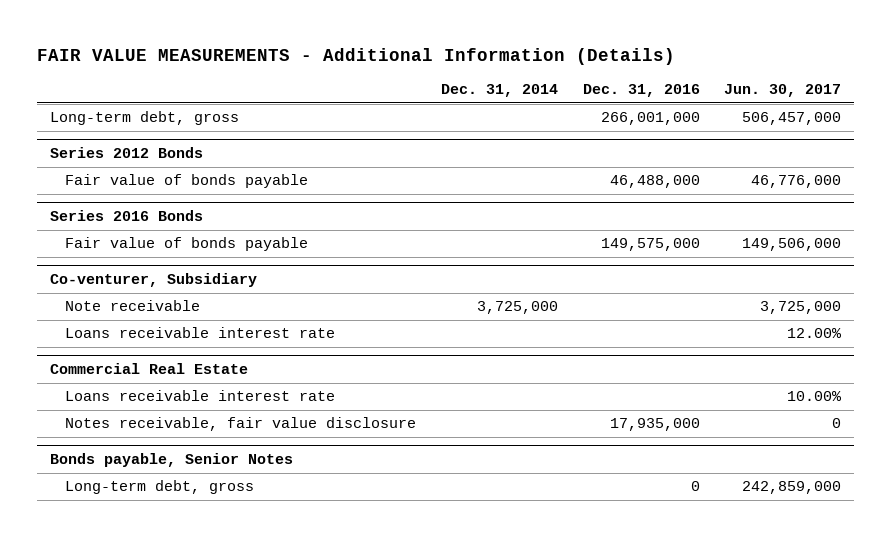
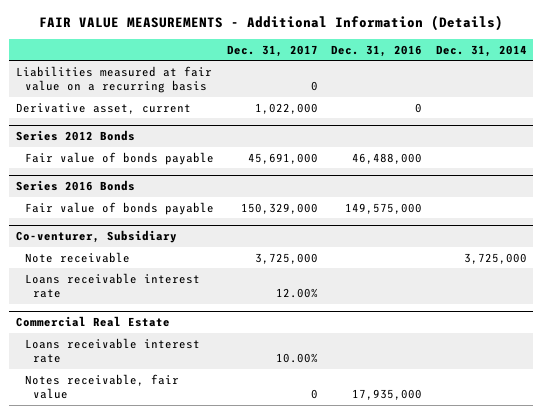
- | Dec. 31, 2014 | Dec. 31, 2016 | Jun. 30, 2017
+ | Dec. 31, 2017 | Dec. 31, 2016 | Dec. 31, 2014
- Long-term debt, gross | | 266,001,000 | 506,457,000
+ Liabilities measured at fair value on a recurring basis | 0 | |
+ Derivative asset, current | 1,022,000 | 0 |
@ Commercial Real Estate
- Notes receivable, fair value disclosure | | 17,935,000 | 0
- Bonds payable, Senior Notes
- Long-term debt, gross | | 0 | 242,859,000
@ Commercial Real Estate
+ Notes receivable, fair value | 0 | 17,935,000 |

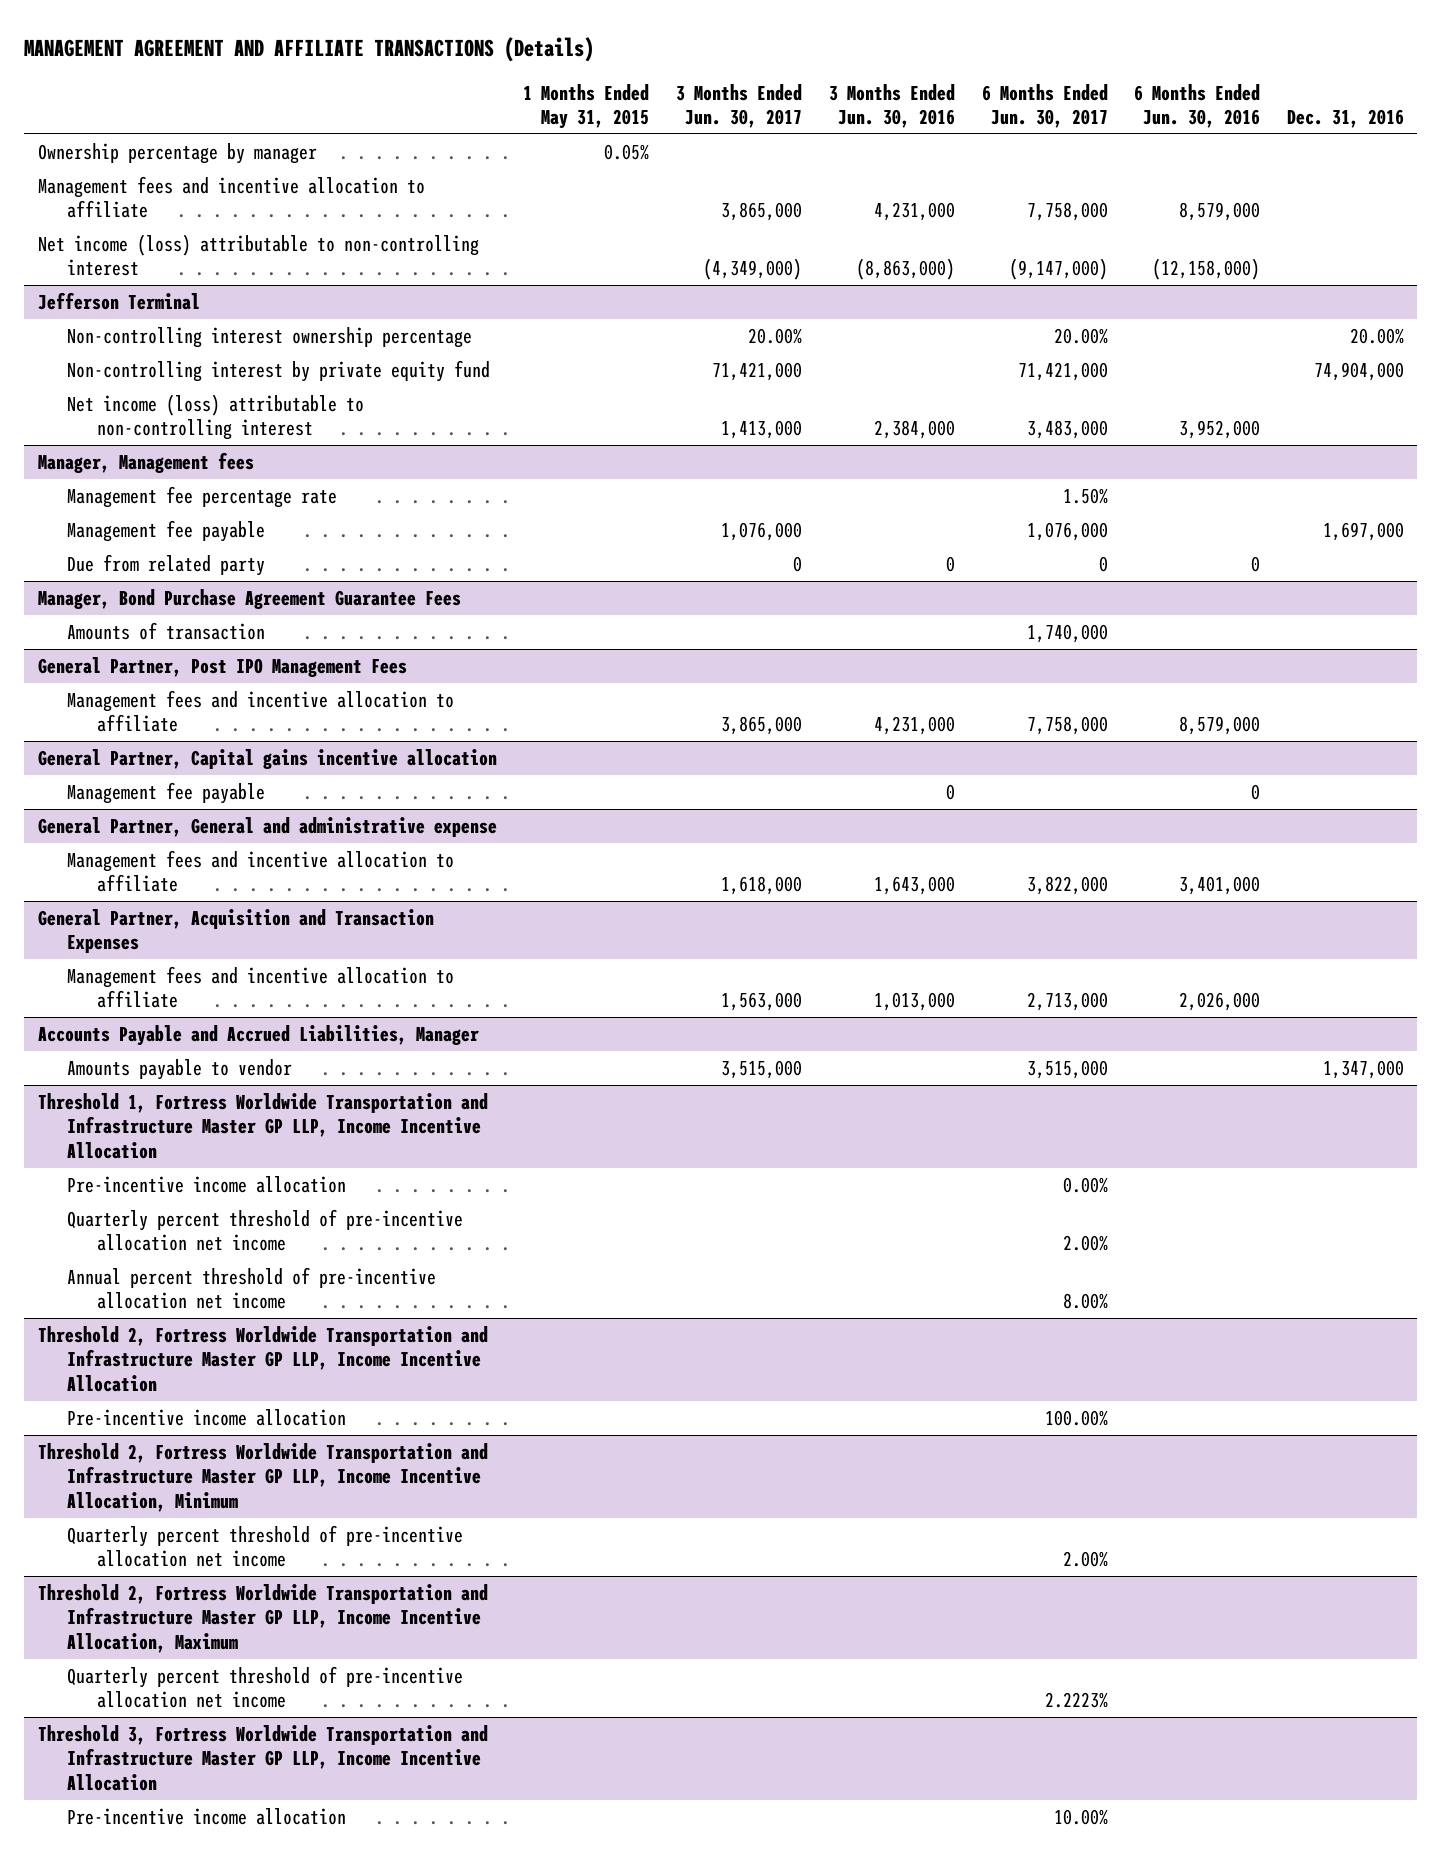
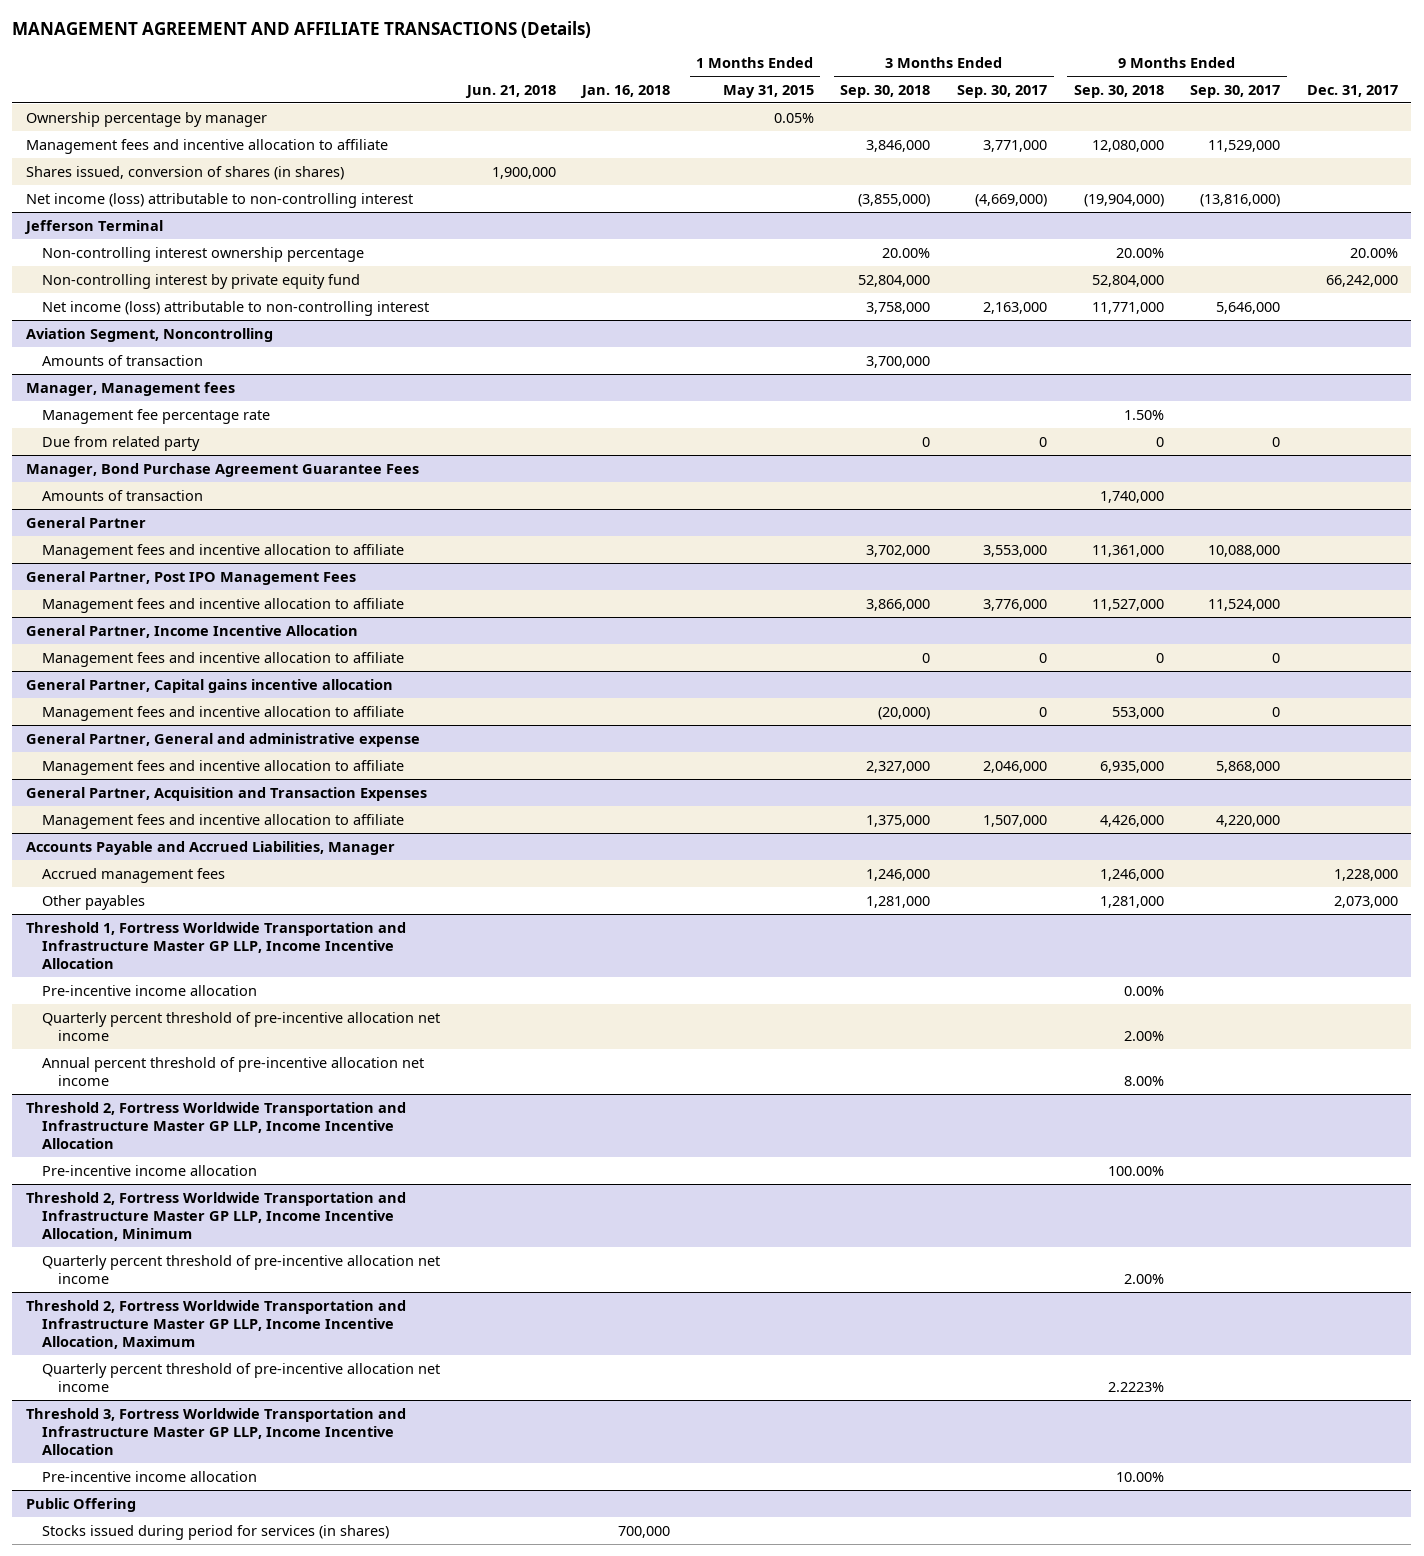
- | 1 Months Ended May 31, 2015 | 3 Months Ended Jun. 30, 2017 | 3 Months Ended Jun. 30, 2016 | 6 Months Ended Jun. 30, 2017 | 6 Months Ended Jun. 30, 2016 | Dec. 31, 2016
+ | Jun. 21, 2018 | Jan. 16, 2018 | 1 Months Ended May 31, 2015 | 3 Months Ended Sep. 30, 2018 | 3 Months Ended Sep. 30, 2017 | 9 Months Ended Sep. 30, 2018 | 9 Months Ended Sep. 30, 2017 | Dec. 31, 2017
+ Shares issued, conversion of shares (in shares) | 1,900,000 | | | | | | |
+ Aviation Segment, Noncontrolling
+ Amounts of transaction | | | | 3,700,000 | | | |
@ Manager, Management fees
- Management fee payable | | 1,076,000 | | 1,076,000 | | 1,697,000
+ General Partner
+ Management fees and incentive allocation to affiliate | | | | 3,702,000 | 3,553,000 | 11,361,000 | 10,088,000 |
+ General Partner, Income Incentive Allocation
+ Management fees and incentive allocation to affiliate | | | | 0 | 0 | 0 | 0 |
@ General Partner, Capital gains incentive allocation
- Management fee payable | | | 0 | | 0 |
+ Management fees and incentive allocation to affiliate | | | | (20,000) | 0 | 553,000 | 0 |
@ Accounts Payable and Accrued Liabilities, Manager
- Amounts payable to vendor | | 3,515,000 | | 3,515,000 | | 1,347,000
+ Accrued management fees | | | | 1,246,000 | | 1,246,000 | | 1,228,000
+ Other payables | | | | 1,281,000 | | 1,281,000 | | 2,073,000
+ Public Offering
+ Stocks issued during period for services (in shares) | | 700,000 | | | | | |

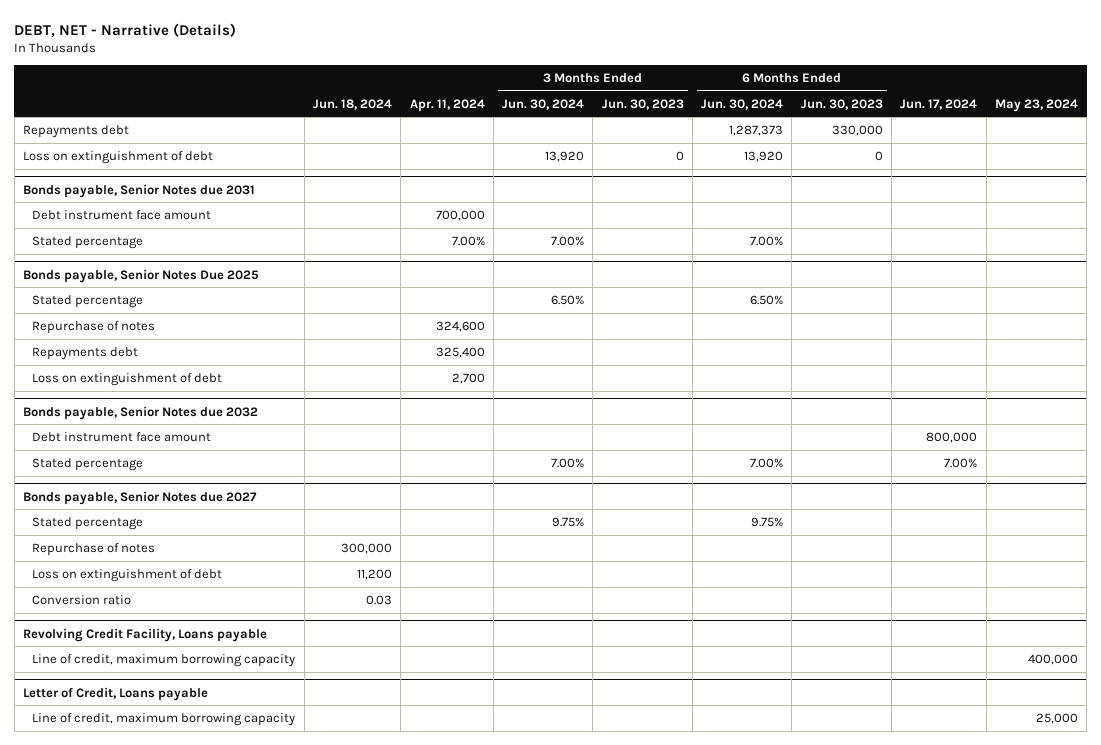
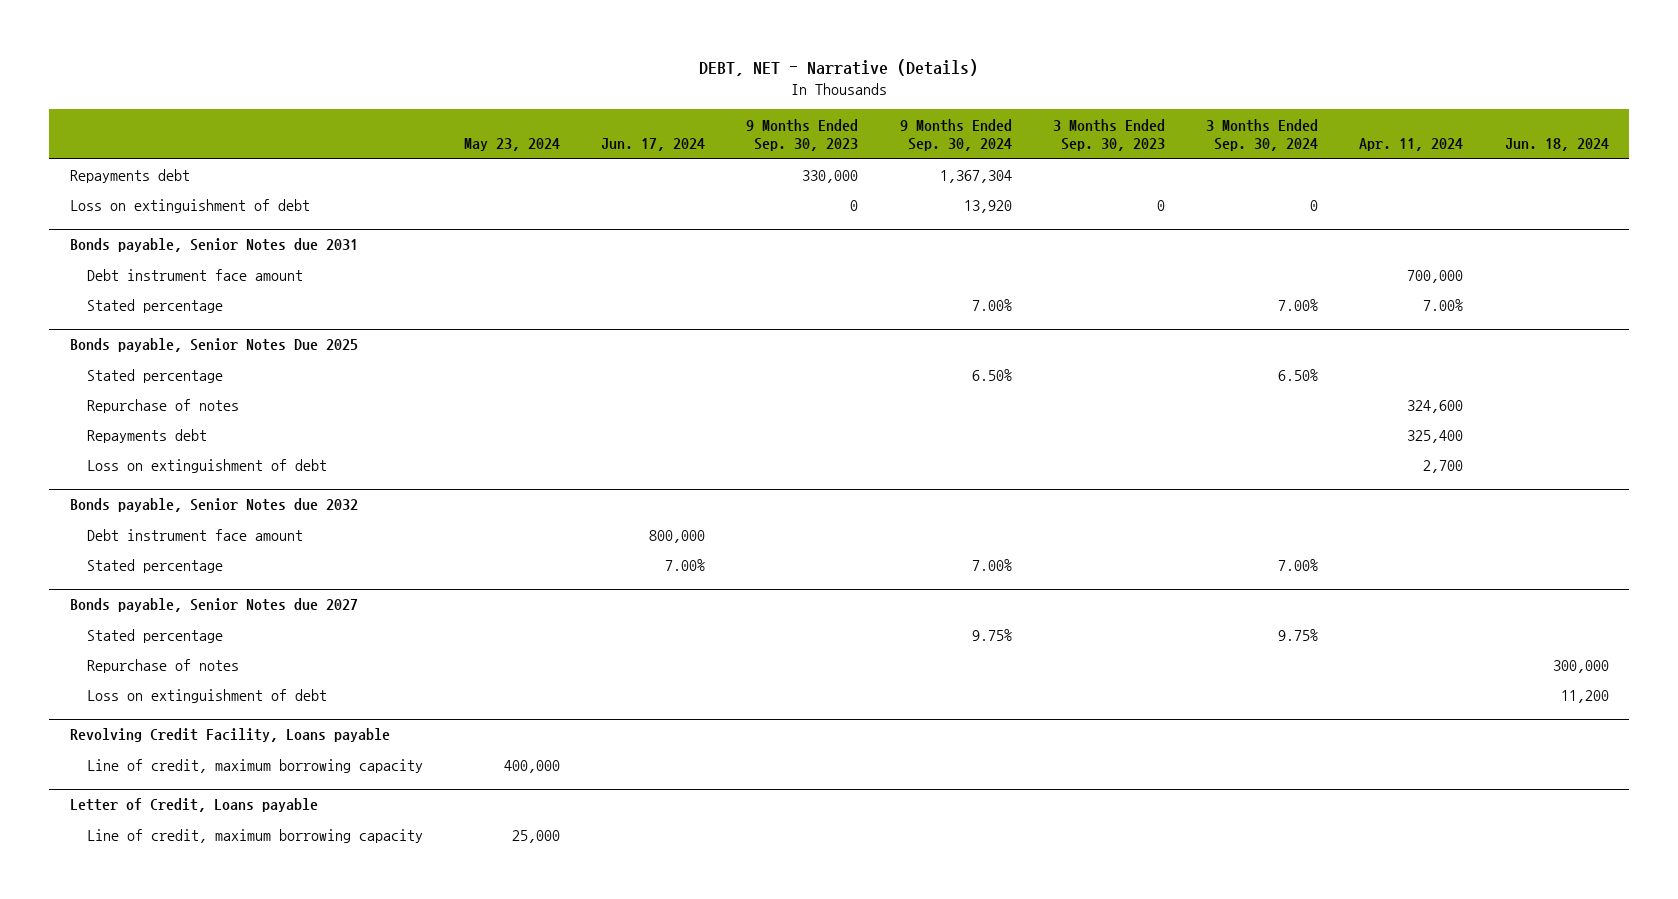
- | Jun. 18, 2024 | Apr. 11, 2024 | 3 Months Ended Jun. 30, 2024 | 3 Months Ended Jun. 30, 2023 | 6 Months Ended Jun. 30, 2024 | 6 Months Ended Jun. 30, 2023 | Jun. 17, 2024 | May 23, 2024
+ | May 23, 2024 | Jun. 17, 2024 | 9 Months Ended Sep. 30, 2023 | 9 Months Ended Sep. 30, 2024 | 3 Months Ended Sep. 30, 2023 | 3 Months Ended Sep. 30, 2024 | Apr. 11, 2024 | Jun. 18, 2024
@ Bonds payable, Senior Notes due 2027
- Conversion ratio | 0.03 | | | | | | |

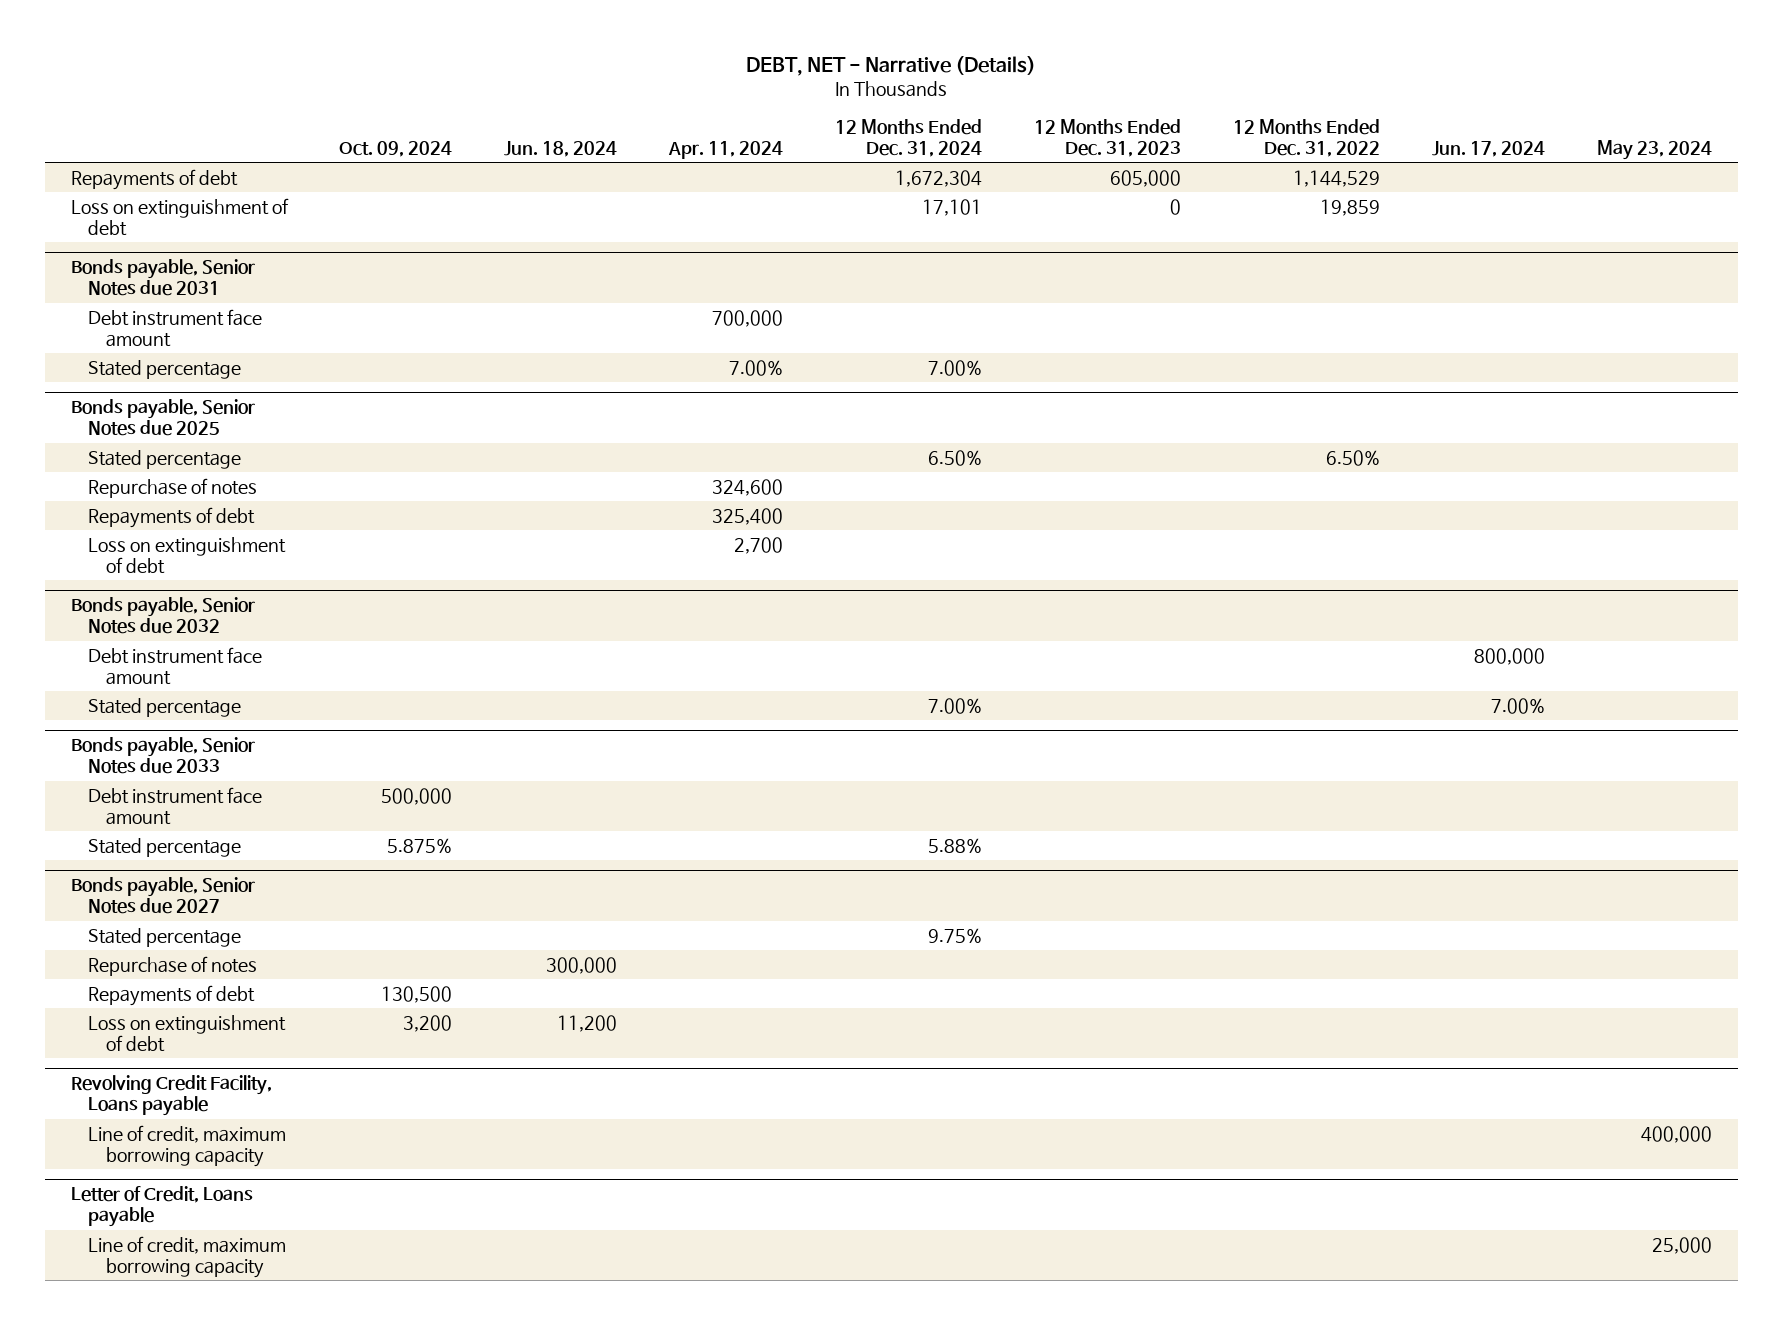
- | May 23, 2024 | Jun. 17, 2024 | 9 Months Ended Sep. 30, 2023 | 9 Months Ended Sep. 30, 2024 | 3 Months Ended Sep. 30, 2023 | 3 Months Ended Sep. 30, 2024 | Apr. 11, 2024 | Jun. 18, 2024
+ | Oct. 09, 2024 | Jun. 18, 2024 | Apr. 11, 2024 | 12 Months Ended Dec. 31, 2024 | 12 Months Ended Dec. 31, 2023 | 12 Months Ended Dec. 31, 2022 | Jun. 17, 2024 | May 23, 2024
- Repayments debt | | | 330,000 | 1,367,304 | | | |
+ Repayments of debt | | | | 1,672,304 | 605,000 | 1,144,529 | |
- Bonds payable, Senior Notes Due 2025
+ Bonds payable, Senior Notes due 2025
- Repayments debt | | | | | | | 325,400 |
+ Repayments of debt | | | 325,400 | | | | |
+ Bonds payable, Senior Notes due 2033
+ Debt instrument face amount | 500,000 | | | | | | |
+ Stated percentage | 5.875% | | | 5.88% | | | |
@ Bonds payable, Senior Notes due 2027
+ Repayments of debt | 130,500 | | | | | | |

